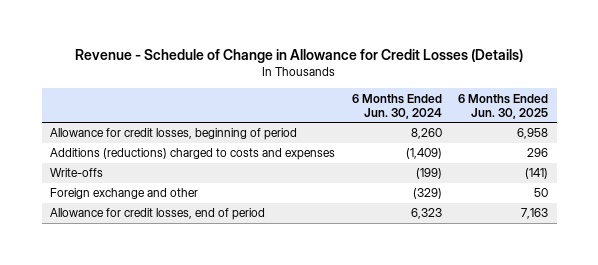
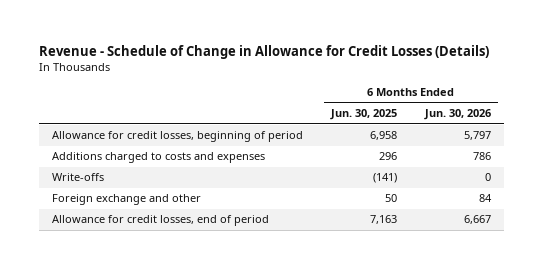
- | 6 Months Ended Jun. 30, 2024 | 6 Months Ended Jun. 30, 2025
+ | 6 Months Ended Jun. 30, 2025 | 6 Months Ended Jun. 30, 2026
- Additions (reductions) charged to costs and expenses | (1,409) | 296
+ Additions charged to costs and expenses | 296 | 786

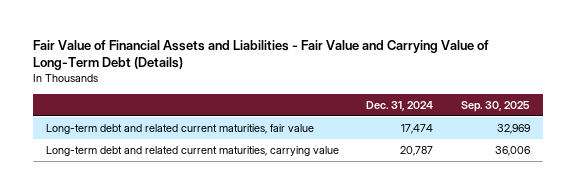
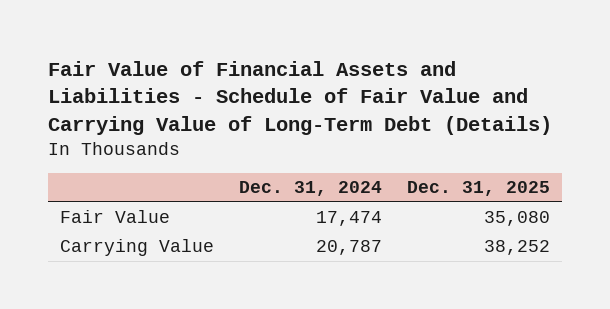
- Fair Value of Financial Assets and Liabilities - Fair Value and Carrying Value of Long-Term Debt (Details)
+ Fair Value of Financial Assets and Liabilities - Schedule of Fair Value and Carrying Value of Long-Term Debt (Details)
- | Dec. 31, 2024 | Sep. 30, 2025
+ | Dec. 31, 2024 | Dec. 31, 2025
- Long-term debt and related current maturities, fair value | 17,474 | 32,969
- Long-term debt and related current maturities, carrying value | 20,787 | 36,006
+ Fair Value | 17,474 | 35,080
+ Carrying Value | 20,787 | 38,252

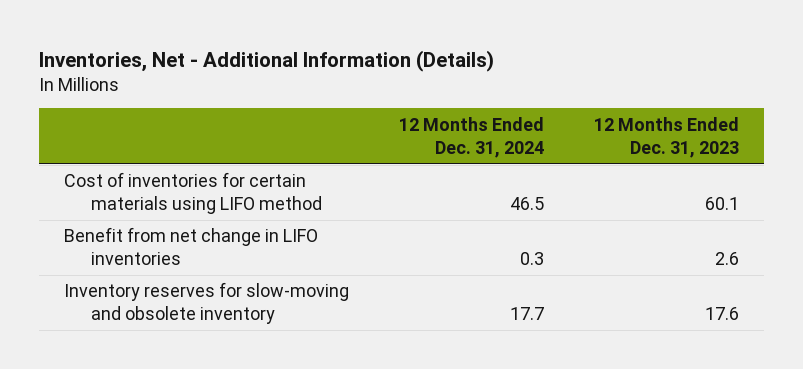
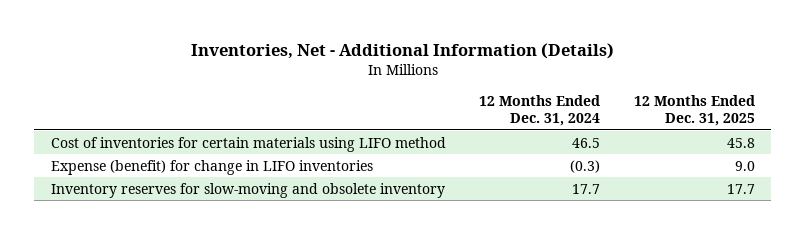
- | 12 Months Ended Dec. 31, 2024 | 12 Months Ended Dec. 31, 2023
+ | 12 Months Ended Dec. 31, 2024 | 12 Months Ended Dec. 31, 2025
- Benefit from net change in LIFO inventories | 0.3 | 2.6
+ Expense (benefit) for change in LIFO inventories | (0.3) | 9.0

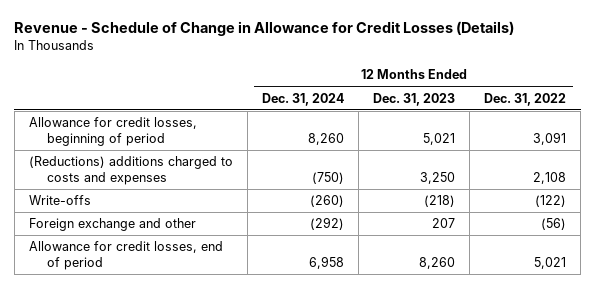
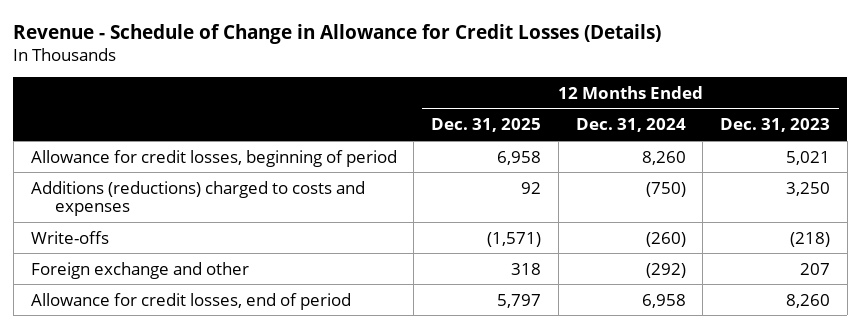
- | 12 Months Ended Dec. 31, 2024 | 12 Months Ended Dec. 31, 2023 | 12 Months Ended Dec. 31, 2022
+ | 12 Months Ended Dec. 31, 2025 | 12 Months Ended Dec. 31, 2024 | 12 Months Ended Dec. 31, 2023
- (Reductions) additions charged to costs and expenses | (750) | 3,250 | 2,108
+ Additions (reductions) charged to costs and expenses | 92 | (750) | 3,250

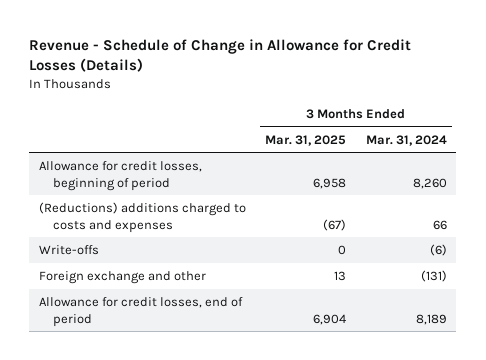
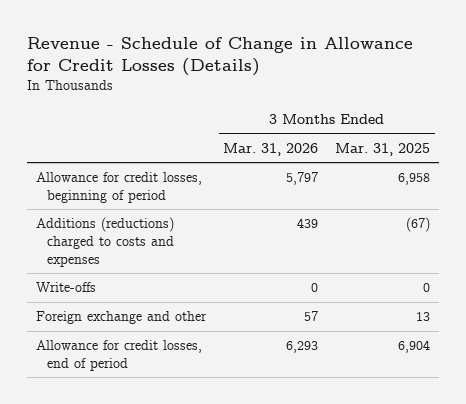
- | 3 Months Ended Mar. 31, 2025 | 3 Months Ended Mar. 31, 2024
+ | 3 Months Ended Mar. 31, 2026 | 3 Months Ended Mar. 31, 2025
- (Reductions) additions charged to costs and expenses | (67) | 66
+ Additions (reductions) charged to costs and expenses | 439 | (67)

